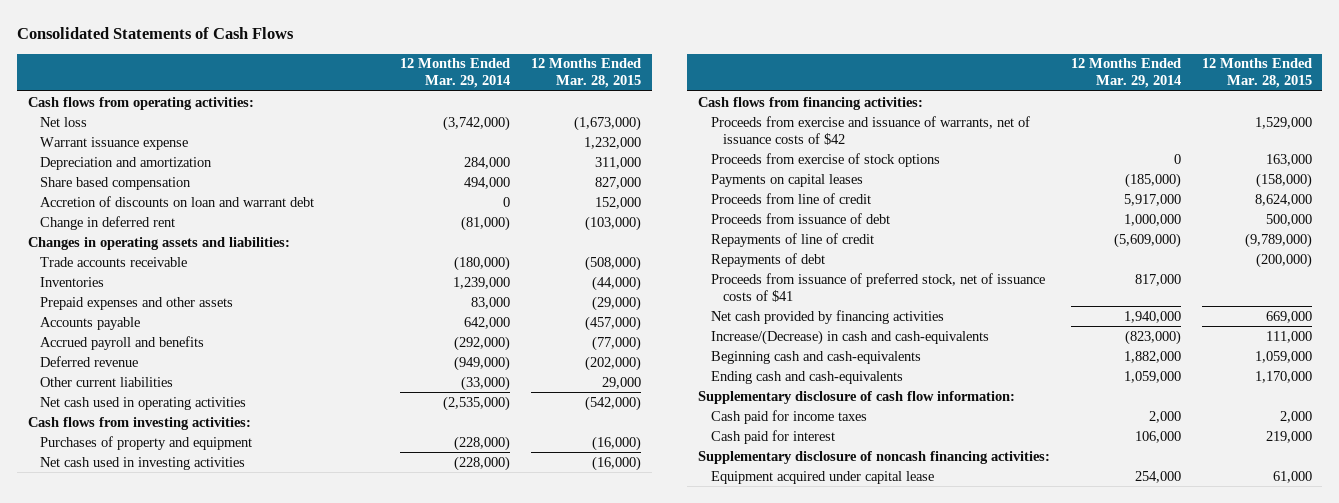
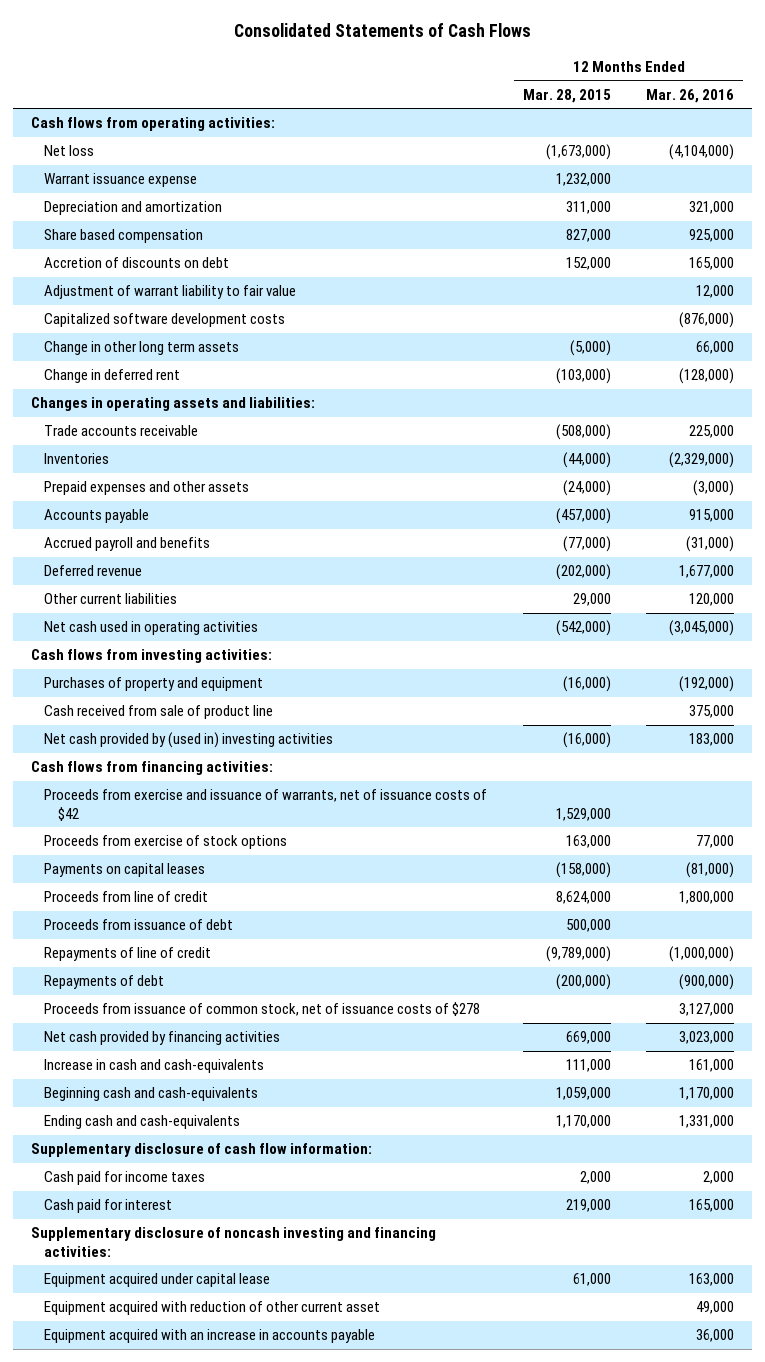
- | 12 Months Ended Mar. 29, 2014 | 12 Months Ended Mar. 28, 2015
+ | 12 Months Ended Mar. 28, 2015 | 12 Months Ended Mar. 26, 2016
- Accretion of discounts on loan and warrant debt | 0 | 152,000
+ Accretion of discounts on debt | 152,000 | 165,000
+ Adjustment of warrant liability to fair value | | 12,000
+ Capitalized software development costs | | (876,000)
+ Change in other long term assets | (5,000) | 66,000
- Prepaid expenses and other assets | 83,000 | (29,000)
+ Prepaid expenses and other assets | (24,000) | (3,000)
- Net cash used in investing activities | (228,000) | (16,000)
+ Cash received from sale of product line | | 375,000
+ Net cash provided by (used in) investing activities | (16,000) | 183,000
- Proceeds from issuance of preferred stock, net of issuance costs of $41 | 817,000 |
+ Proceeds from issuance of common stock, net of issuance costs of $278 | | 3,127,000
- Increase/(Decrease) in cash and cash-equivalents | (823,000) | 111,000
+ Increase in cash and cash-equivalents | 111,000 | 161,000
- Supplementary disclosure of noncash financing activities:
+ Supplementary disclosure of noncash investing and financing activities:
+ Equipment acquired with reduction of other current asset | | 49,000
+ Equipment acquired with an increase in accounts payable | | 36,000

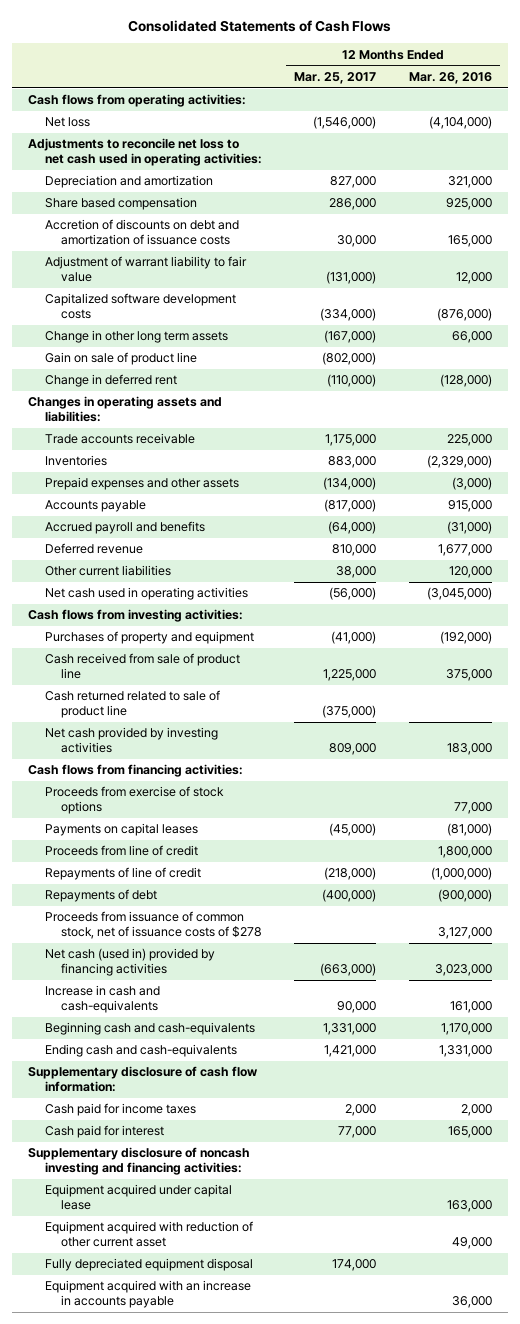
- | 12 Months Ended Mar. 28, 2015 | 12 Months Ended Mar. 26, 2016
+ | 12 Months Ended Mar. 25, 2017 | 12 Months Ended Mar. 26, 2016
- Warrant issuance expense | 1,232,000 |
+ Adjustments to reconcile net loss to net cash used in operating activities:
- Accretion of discounts on debt | 152,000 | 165,000
+ Accretion of discounts on debt and amortization of issuance costs | 30,000 | 165,000
+ Gain on sale of product line | (802,000) |
- Net cash provided by (used in) investing activities | (16,000) | 183,000
+ Cash returned related to sale of product line | (375,000) |
+ Net cash provided by investing activities | 809,000 | 183,000
- Proceeds from exercise and issuance of warrants, net of issuance costs of $42 | 1,529,000 |
- Proceeds from issuance of debt | 500,000 |
- Net cash provided by financing activities | 669,000 | 3,023,000
+ Net cash (used in) provided by financing activities | (663,000) | 3,023,000
+ Fully depreciated equipment disposal | 174,000 |

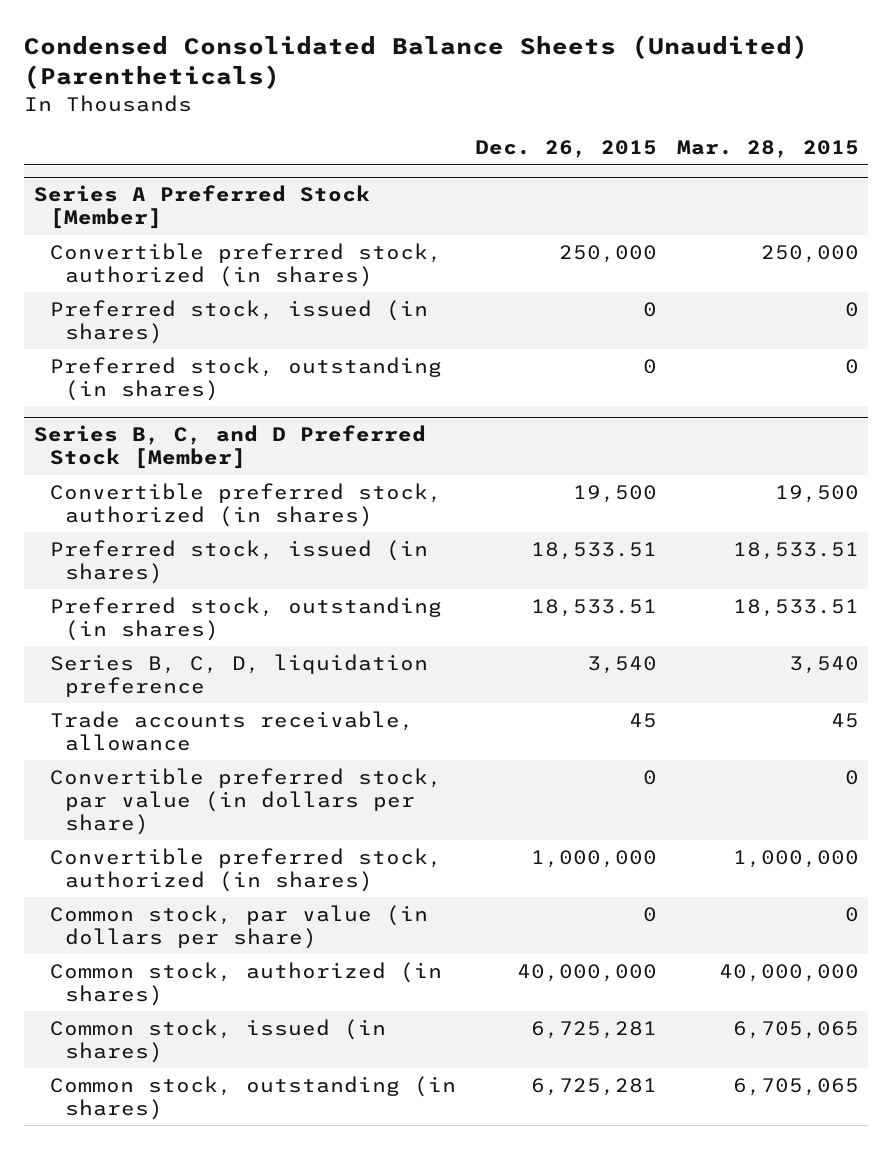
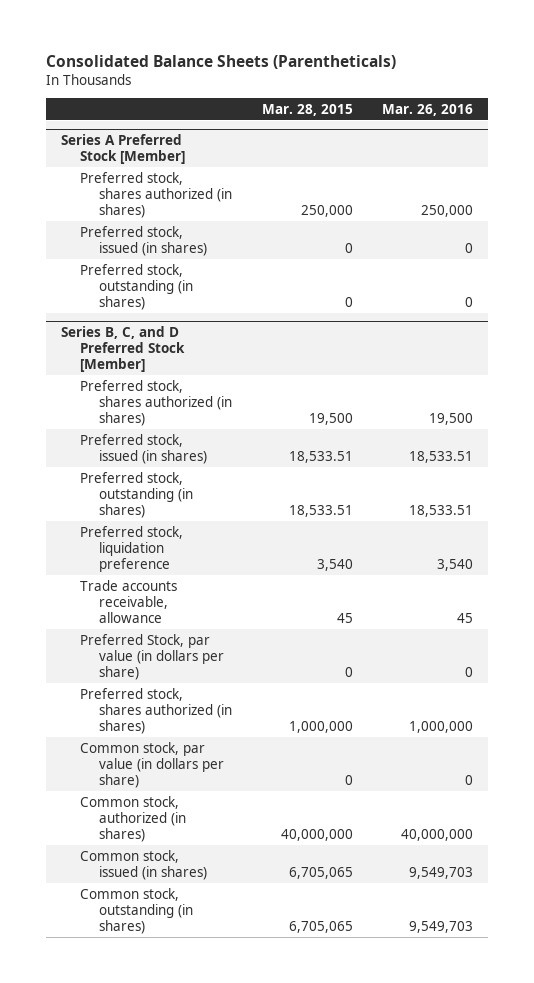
- Condensed Consolidated Balance Sheets (Unaudited) (Parentheticals)
+ Consolidated Balance Sheets (Parentheticals)
- | Dec. 26, 2015 | Mar. 28, 2015
+ | Mar. 28, 2015 | Mar. 26, 2016
@ Series A Preferred Stock [Member]
- Convertible preferred stock, authorized (in shares) | 250,000 | 250,000
+ Preferred stock, shares authorized (in shares) | 250,000 | 250,000
@ Series B, C, and D Preferred Stock [Member]
- Convertible preferred stock, authorized (in shares) | 19,500 | 19,500
+ Preferred stock, shares authorized (in shares) | 19,500 | 19,500
- Series B, C, D, liquidation preference | 3,540 | 3,540
+ Preferred stock, liquidation preference | 3,540 | 3,540
- Convertible preferred stock, par value (in dollars per share) | 0 | 0
- Convertible preferred stock, authorized (in shares) | 1,000,000 | 1,000,000
+ Preferred Stock, par value (in dollars per share) | 0 | 0
+ Preferred stock, shares authorized (in shares) | 1,000,000 | 1,000,000

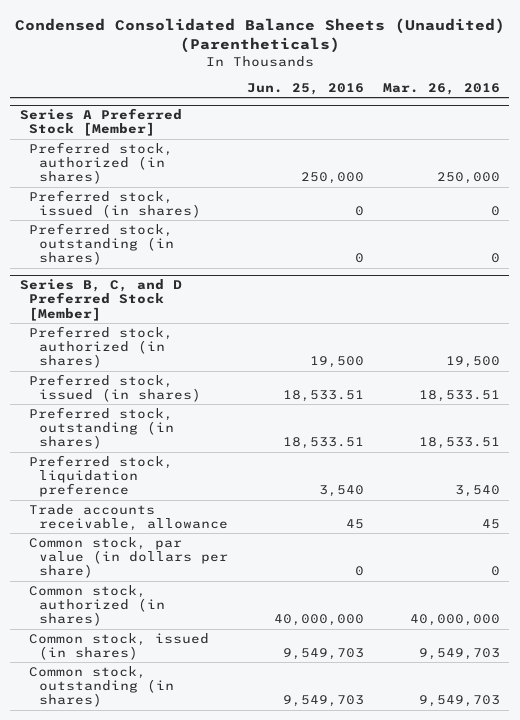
- Consolidated Balance Sheets (Parentheticals)
+ Condensed Consolidated Balance Sheets (Unaudited) (Parentheticals)
- | Mar. 28, 2015 | Mar. 26, 2016
+ | Jun. 25, 2016 | Mar. 26, 2016
@ Series A Preferred Stock [Member]
- Preferred stock, shares authorized (in shares) | 250,000 | 250,000
+ Preferred stock, authorized (in shares) | 250,000 | 250,000
@ Series B, C, and D Preferred Stock [Member]
- Preferred stock, shares authorized (in shares) | 19,500 | 19,500
+ Preferred stock, authorized (in shares) | 19,500 | 19,500
- Preferred Stock, par value (in dollars per share) | 0 | 0
- Preferred stock, shares authorized (in shares) | 1,000,000 | 1,000,000

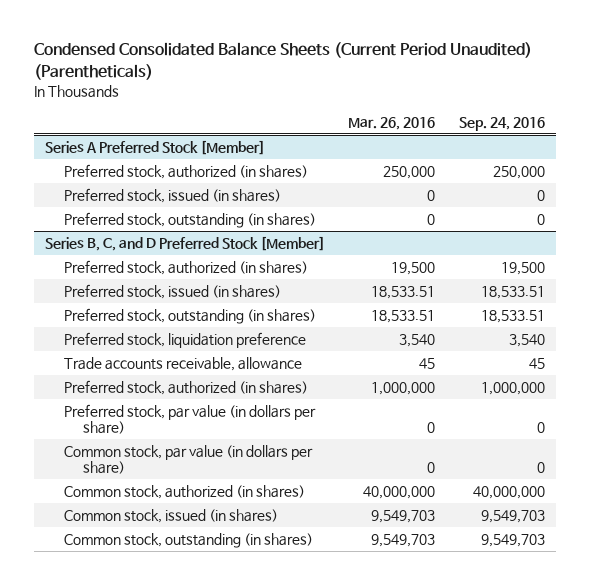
- Condensed Consolidated Balance Sheets (Unaudited) (Parentheticals)
+ Condensed Consolidated Balance Sheets (Current Period Unaudited) (Parentheticals)
- | Jun. 25, 2016 | Mar. 26, 2016
+ | Mar. 26, 2016 | Sep. 24, 2016
@ Series B, C, and D Preferred Stock [Member]
+ Preferred stock, authorized (in shares) | 1,000,000 | 1,000,000
+ Preferred stock, par value (in dollars per share) | 0 | 0

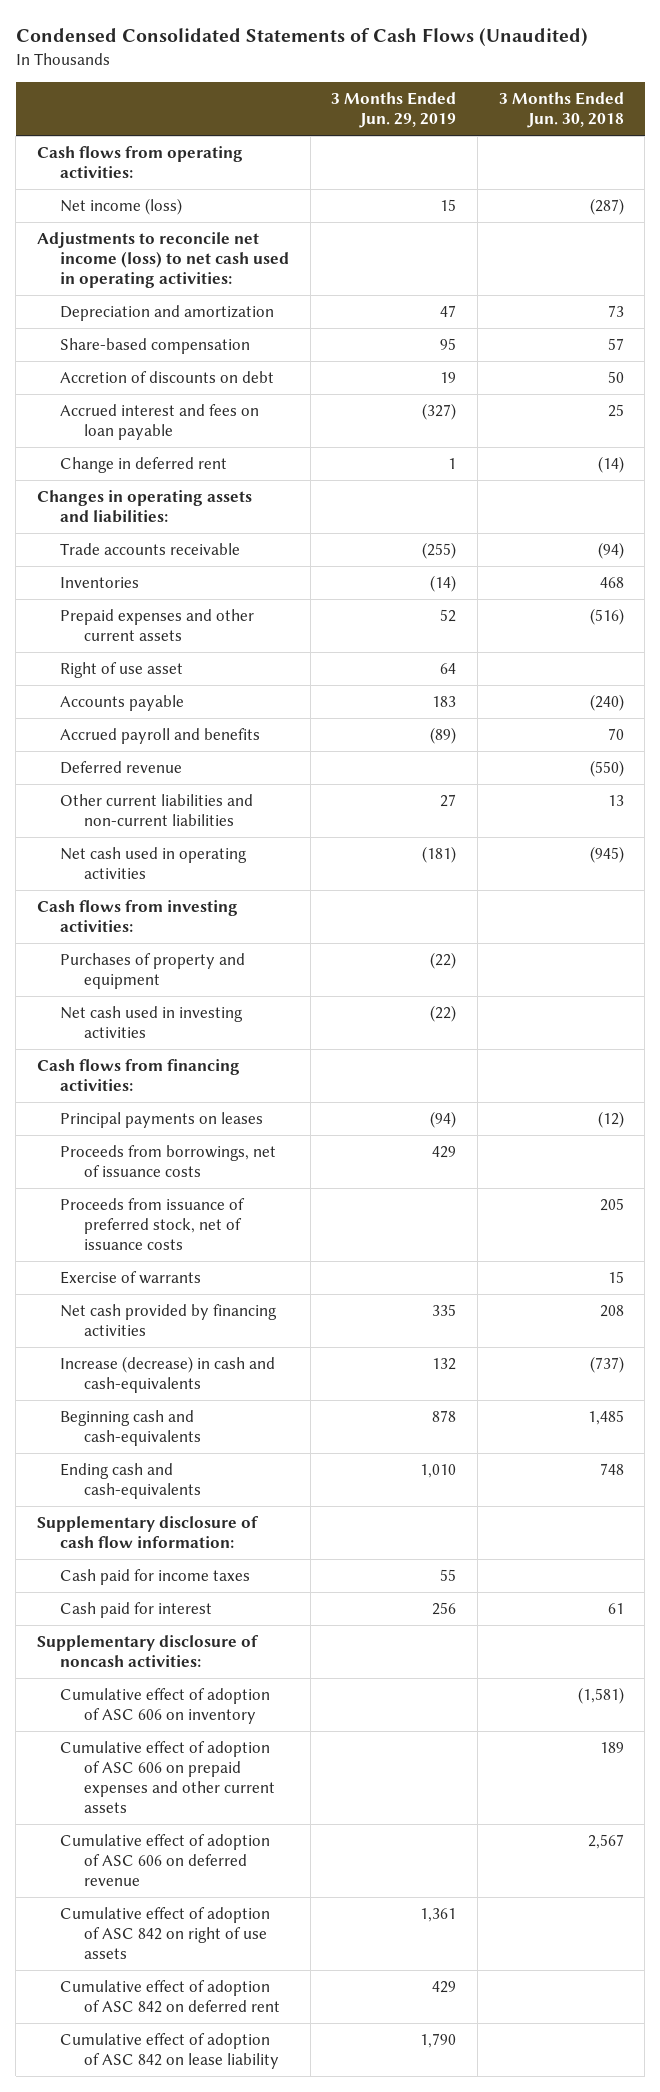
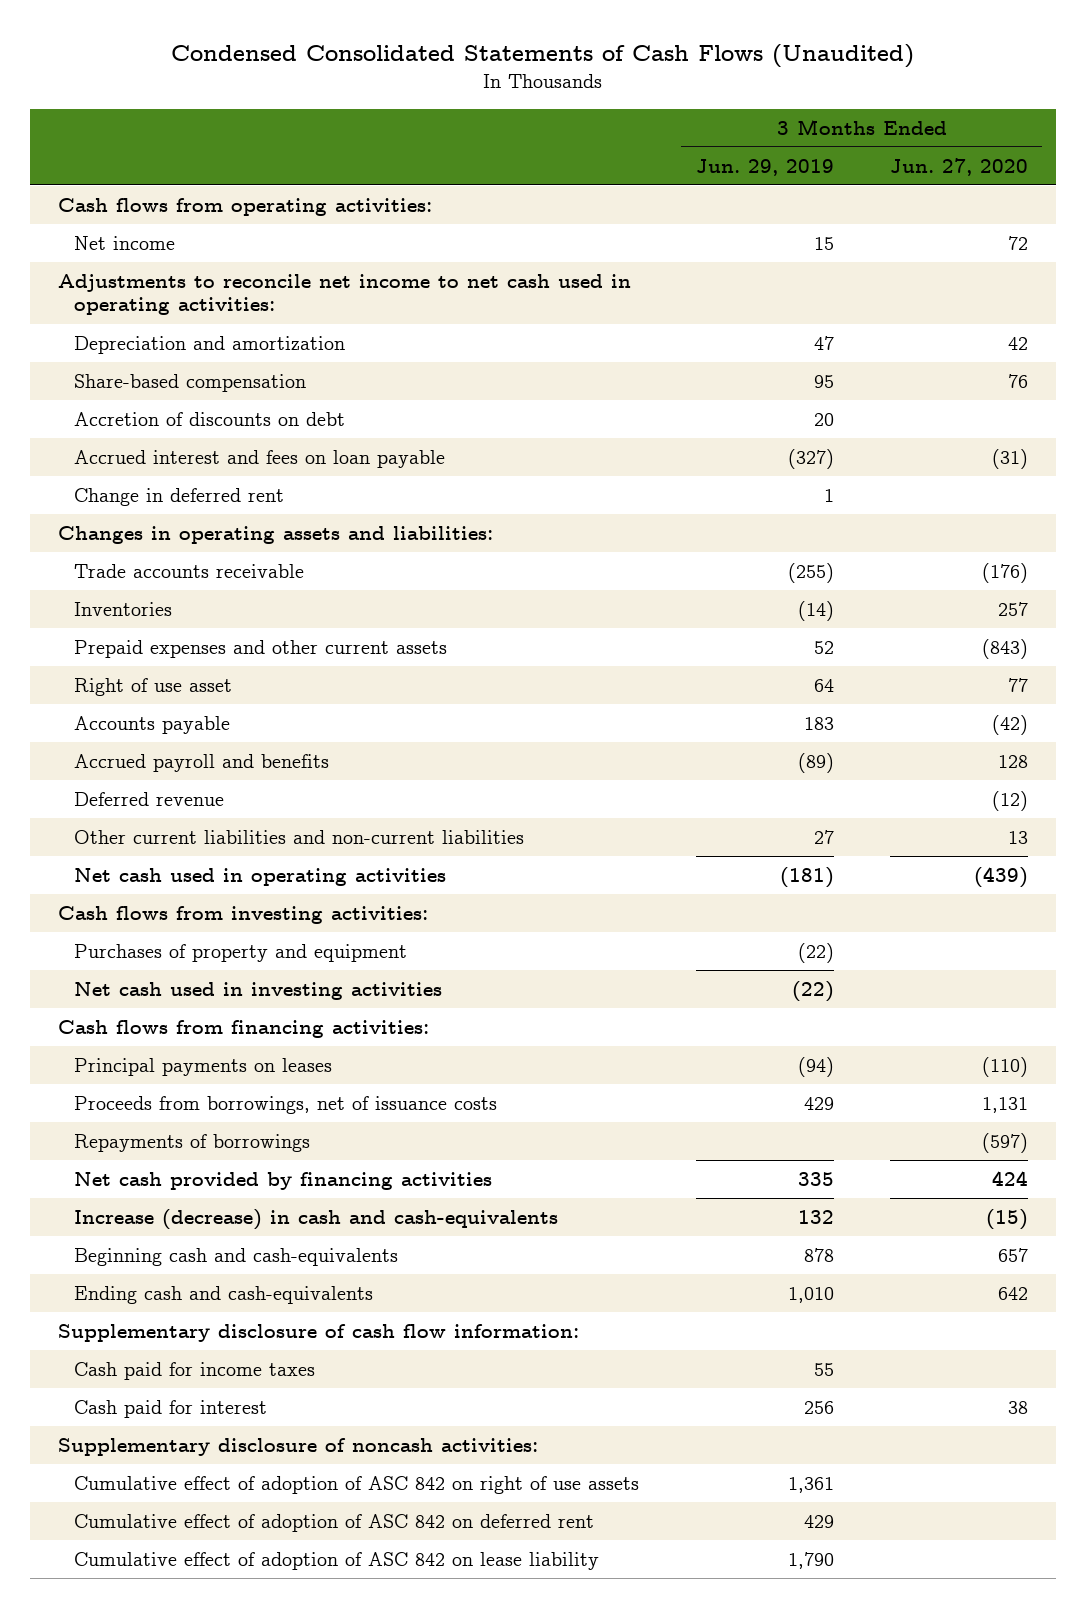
- | 3 Months Ended Jun. 29, 2019 | 3 Months Ended Jun. 30, 2018
+ | 3 Months Ended Jun. 29, 2019 | 3 Months Ended Jun. 27, 2020
- Net income (loss) | 15 | (287)
- Adjustments to reconcile net income (loss) to net cash used in operating activities:
+ Net income | 15 | 72
+ Adjustments to reconcile net income to net cash used in operating activities:
- Accretion of discounts on debt | 19 | 50
+ Accretion of discounts on debt | 20 |
- Proceeds from issuance of preferred stock, net of issuance costs | | 205
- Exercise of warrants | | 15
+ Repayments of borrowings | | (597)
- Cumulative effect of adoption of ASC 606 on inventory | | (1,581)
- Cumulative effect of adoption of ASC 606 on prepaid expenses and other current assets | | 189
- Cumulative effect of adoption of ASC 606 on deferred revenue | | 2,567

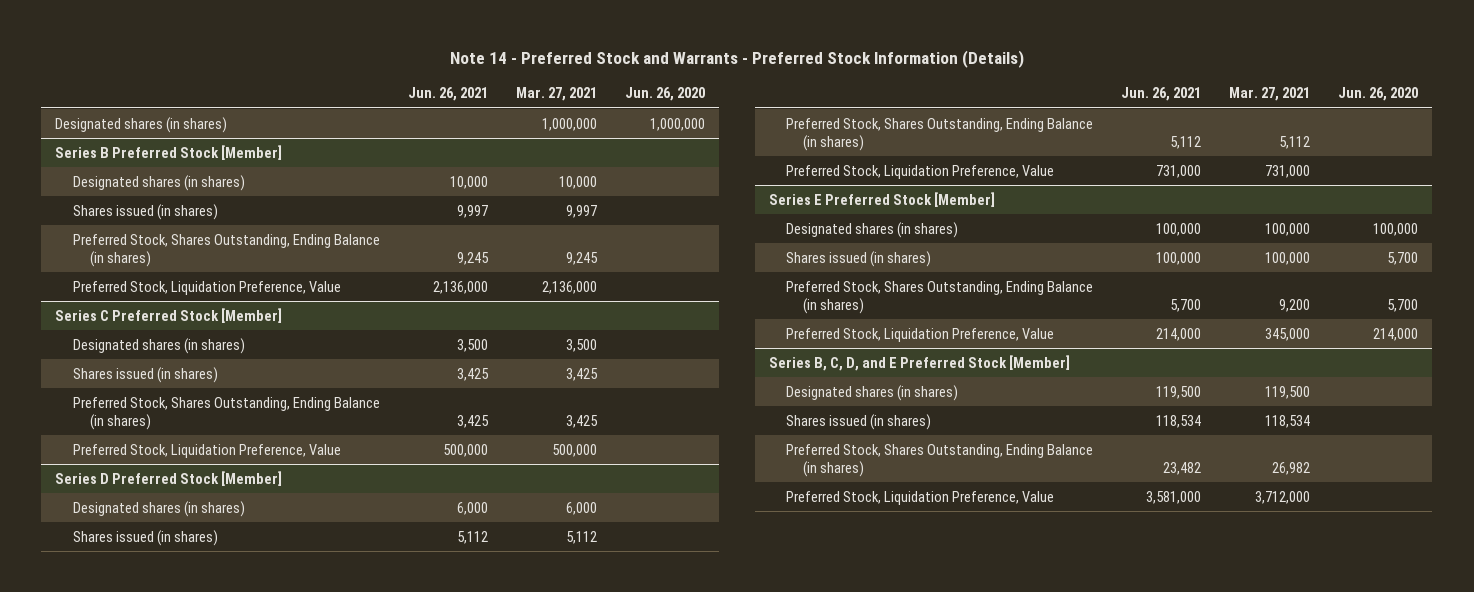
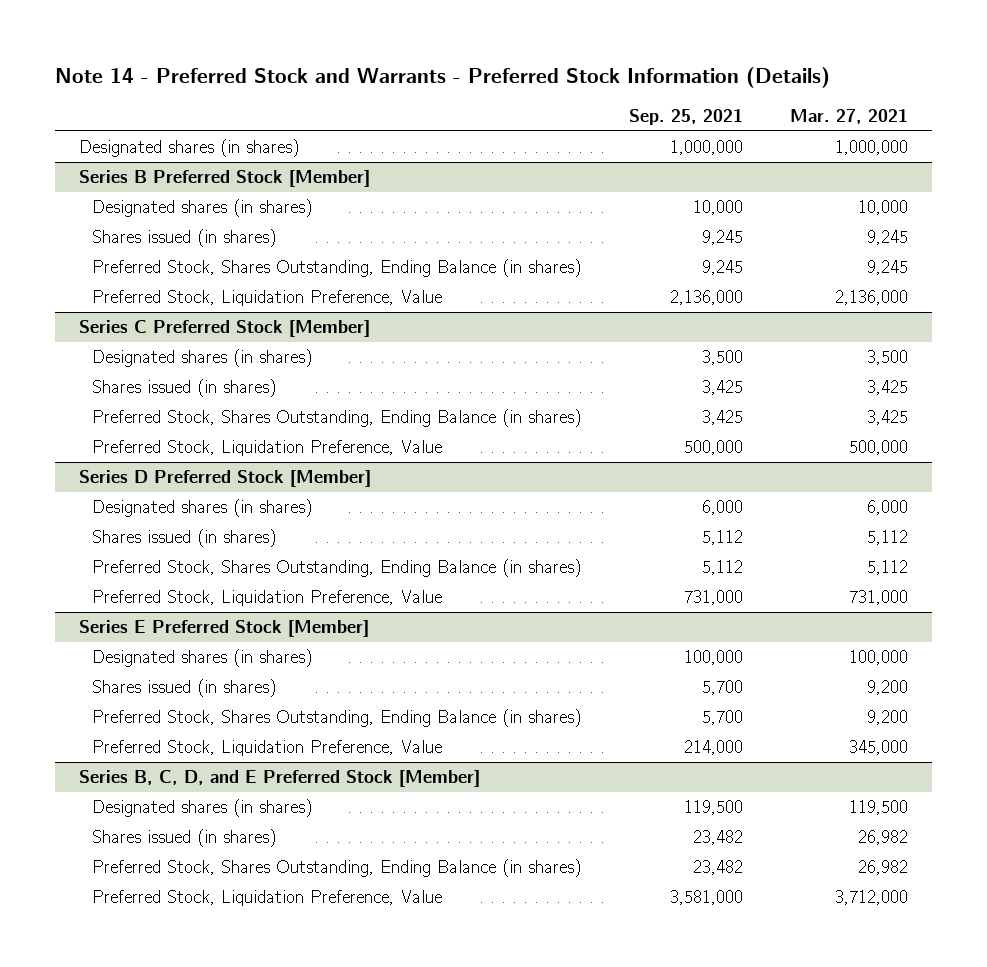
- | Jun. 26, 2021 | Mar. 27, 2021 | Jun. 26, 2020
+ | Sep. 25, 2021 | Mar. 27, 2021
@ Series B Preferred Stock [Member]
- Shares issued (in shares) | 9,997 | 9,997 |
+ Shares issued (in shares) | 9,245 | 9,245
@ Series E Preferred Stock [Member]
- Shares issued (in shares) | 100,000 | 100,000 | 5,700
+ Shares issued (in shares) | 5,700 | 9,200
@ Series B, C, D, and E Preferred Stock [Member]
- Shares issued (in shares) | 118,534 | 118,534 |
+ Shares issued (in shares) | 23,482 | 26,982

